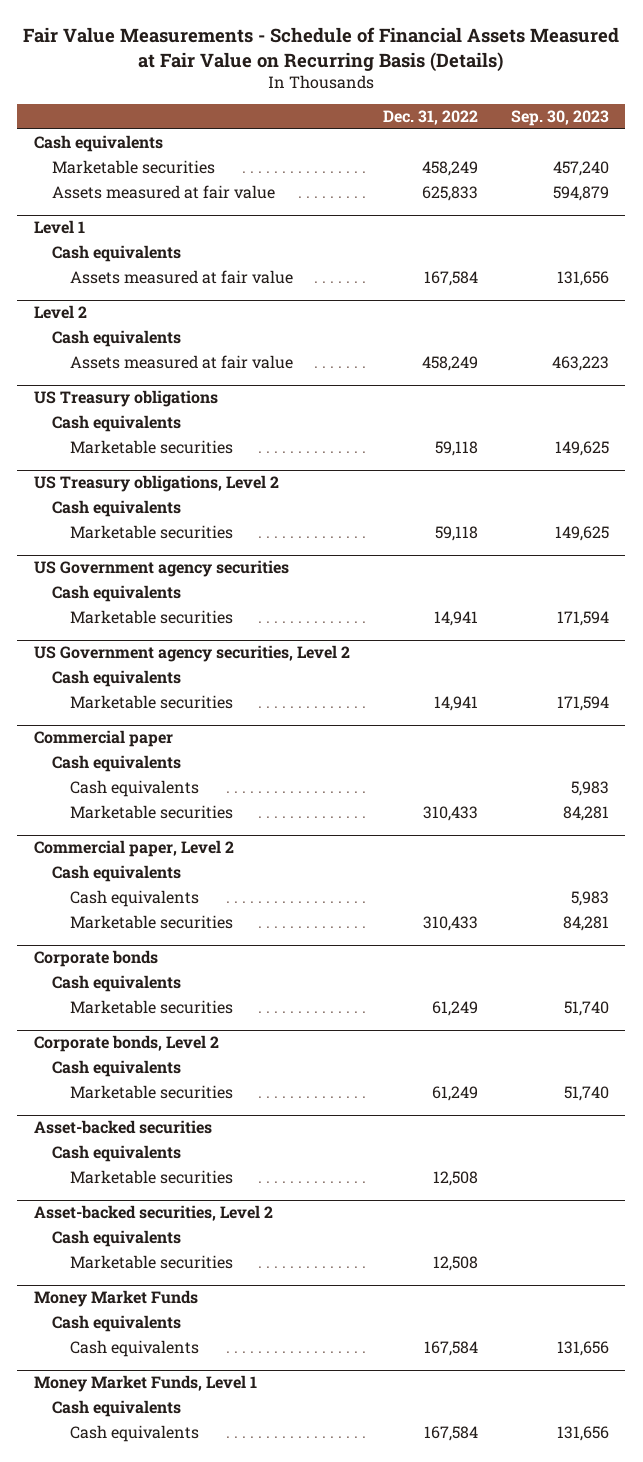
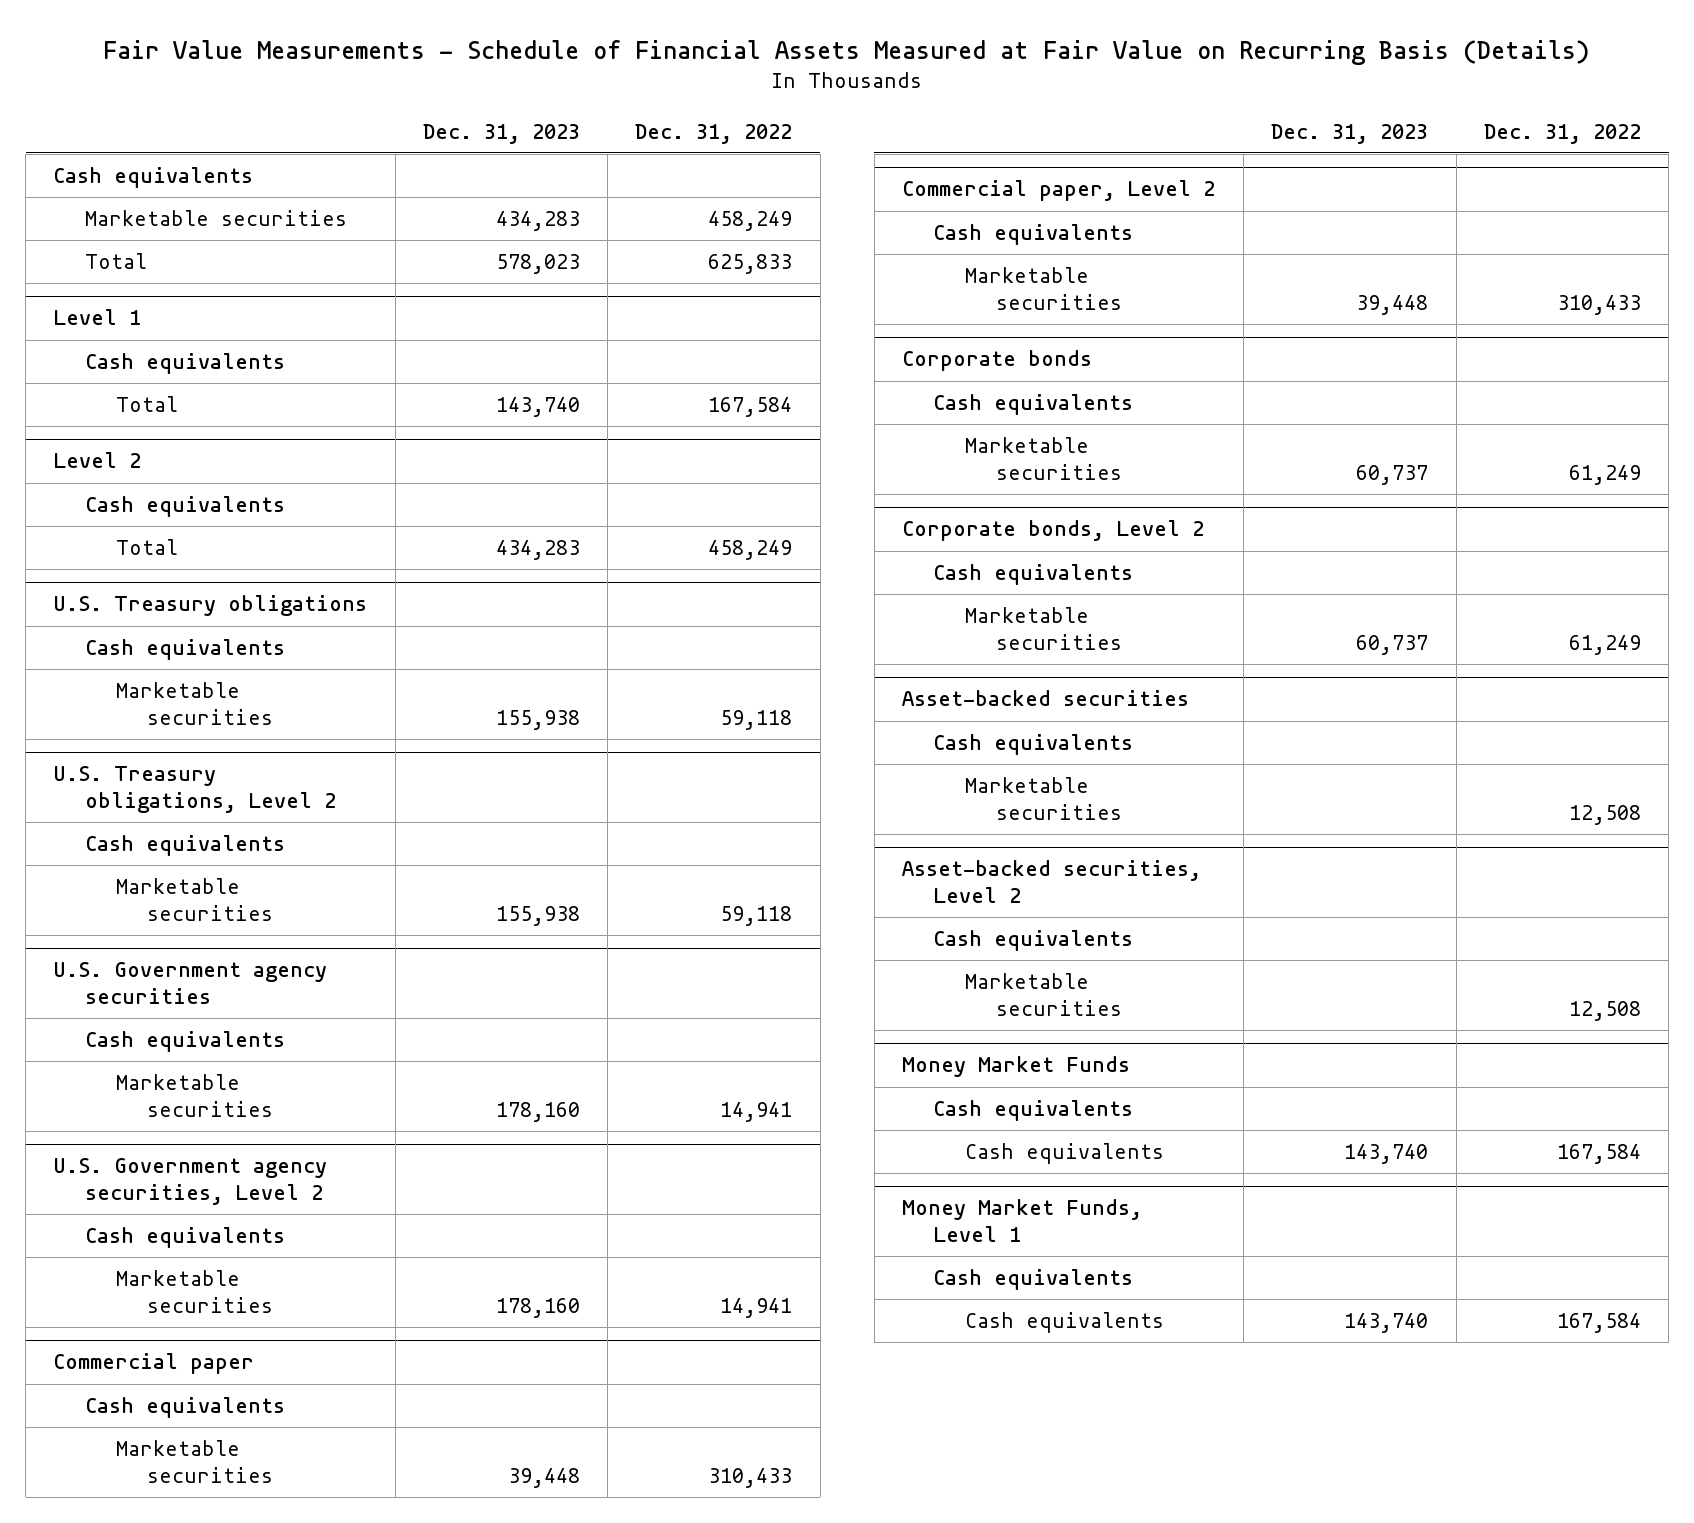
- | Dec. 31, 2022 | Sep. 30, 2023
+ | Dec. 31, 2023 | Dec. 31, 2022
- Assets measured at fair value | 625,833 | 594,879
+ Total | 578,023 | 625,833
@ Level 1
- Assets measured at fair value | 167,584 | 131,656
+ Total | 143,740 | 167,584
@ Level 2
- Assets measured at fair value | 458,249 | 463,223
- US Treasury obligations
@ Level 2
+ Total | 434,283 | 458,249
+ U.S. Treasury obligations
- US Treasury obligations, Level 2
+ U.S. Treasury obligations, Level 2
- US Government agency securities
+ U.S. Government agency securities
- US Government agency securities, Level 2
+ U.S. Government agency securities, Level 2
@ Commercial paper
- Cash equivalents | | 5,983
@ Commercial paper, Level 2
- Cash equivalents | | 5,983

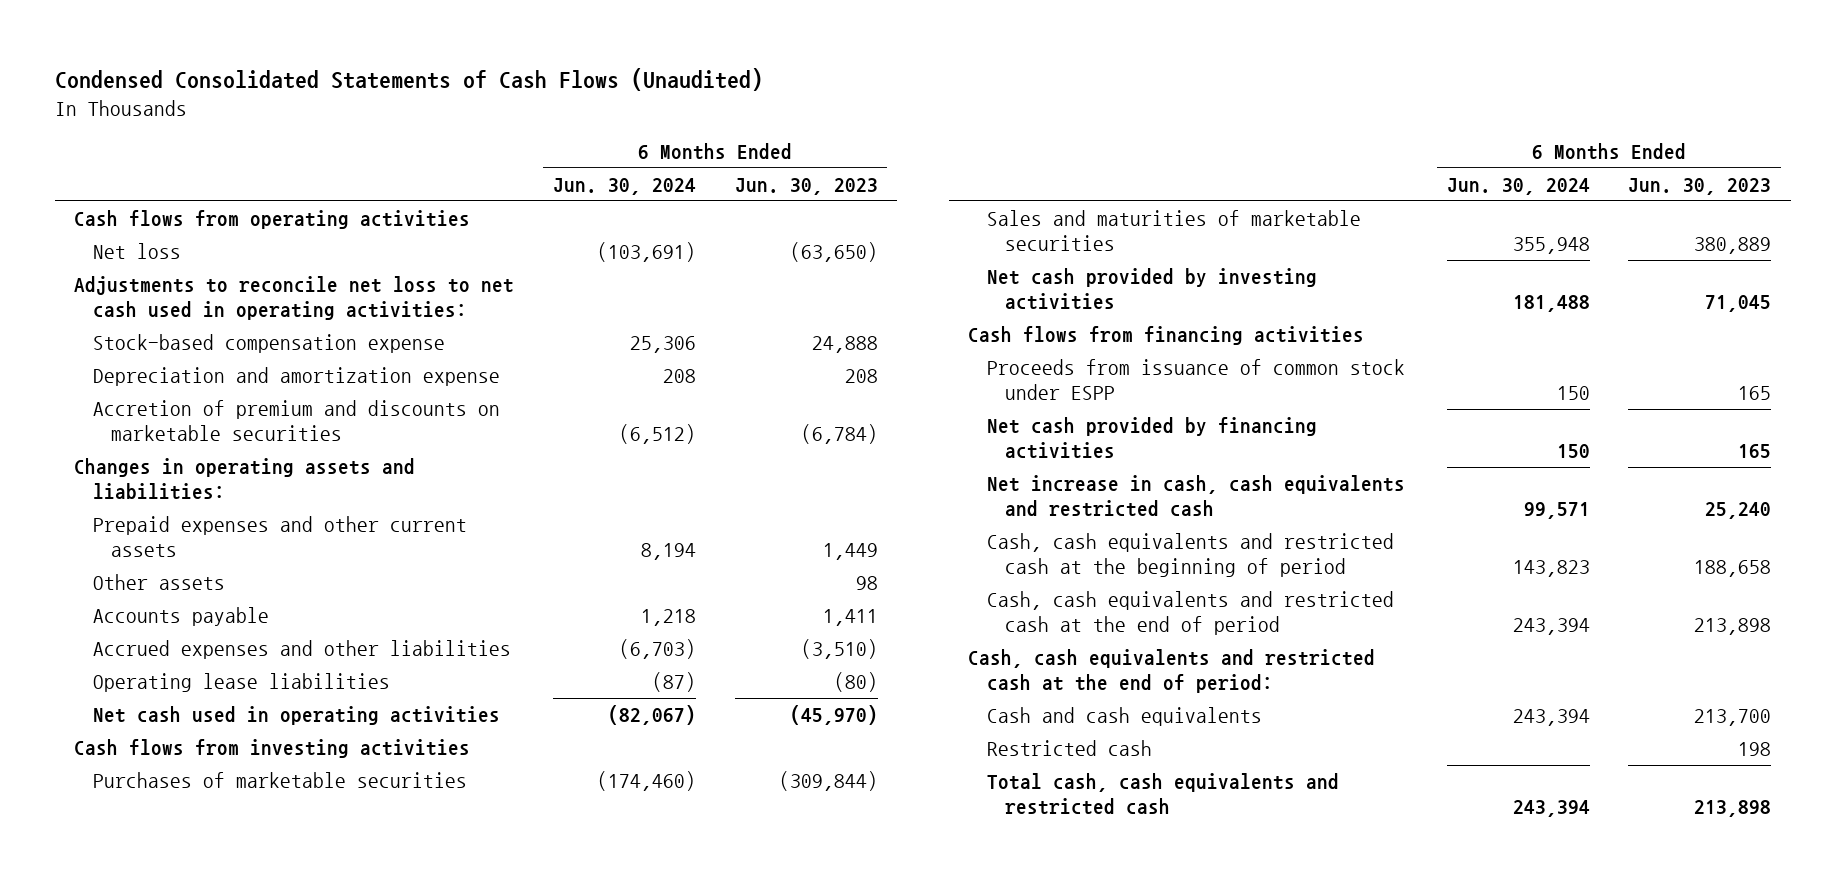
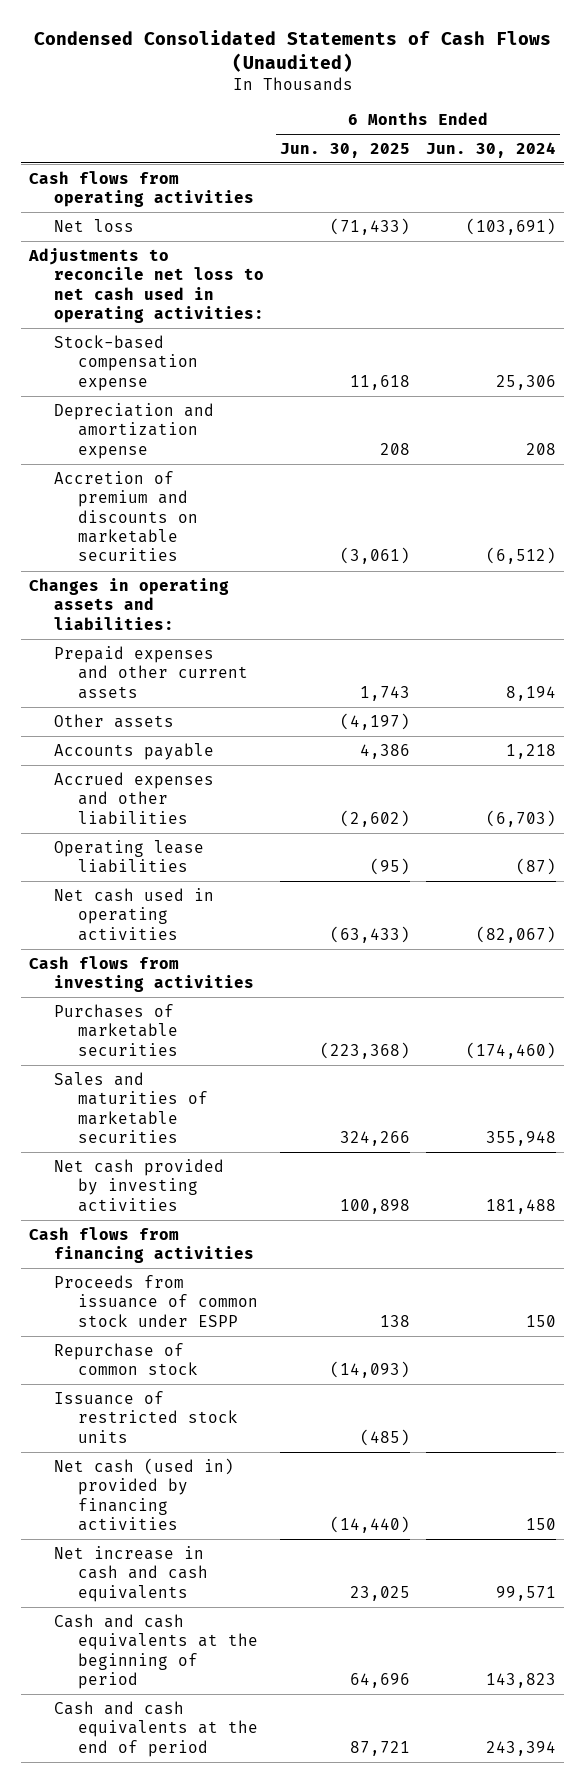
- | 6 Months Ended Jun. 30, 2024 | 6 Months Ended Jun. 30, 2023
+ | 6 Months Ended Jun. 30, 2025 | 6 Months Ended Jun. 30, 2024
- Net cash provided by financing activities | 150 | 165
- Net increase in cash, cash equivalents and restricted cash | 99,571 | 25,240
- Cash, cash equivalents and restricted cash at the beginning of period | 143,823 | 188,658
- Cash, cash equivalents and restricted cash at the end of period | 243,394 | 213,898
- Cash, cash equivalents and restricted cash at the end of period:
- Cash and cash equivalents | 243,394 | 213,700
- Restricted cash | | 198
- Total cash, cash equivalents and restricted cash | 243,394 | 213,898
+ Repurchase of common stock | (14,093) |
+ Issuance of restricted stock units | (485) |
+ Net cash (used in) provided by financing activities | (14,440) | 150
+ Net increase in cash and cash equivalents | 23,025 | 99,571
+ Cash and cash equivalents at the beginning of period | 64,696 | 143,823
+ Cash and cash equivalents at the end of period | 87,721 | 243,394

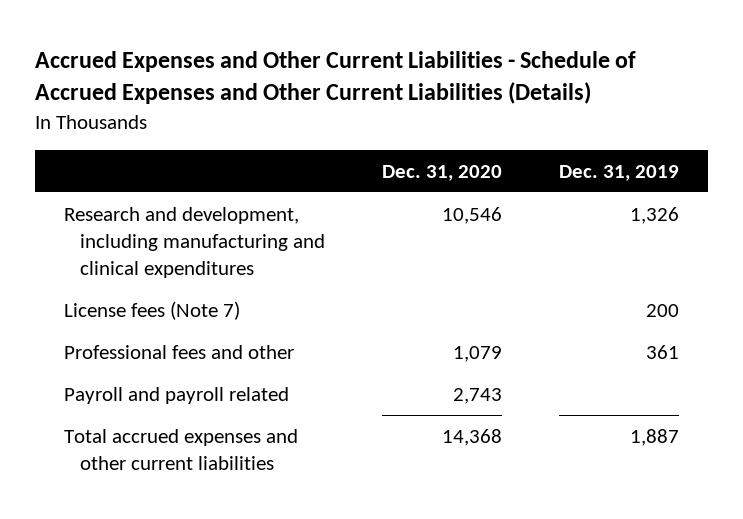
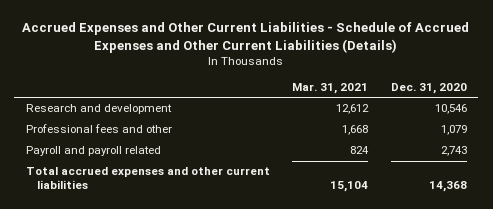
- | Dec. 31, 2020 | Dec. 31, 2019
+ | Mar. 31, 2021 | Dec. 31, 2020
- Research and development, including manufacturing and clinical expenditures | 10,546 | 1,326
- License fees (Note 7) | | 200
+ Research and development | 12,612 | 10,546

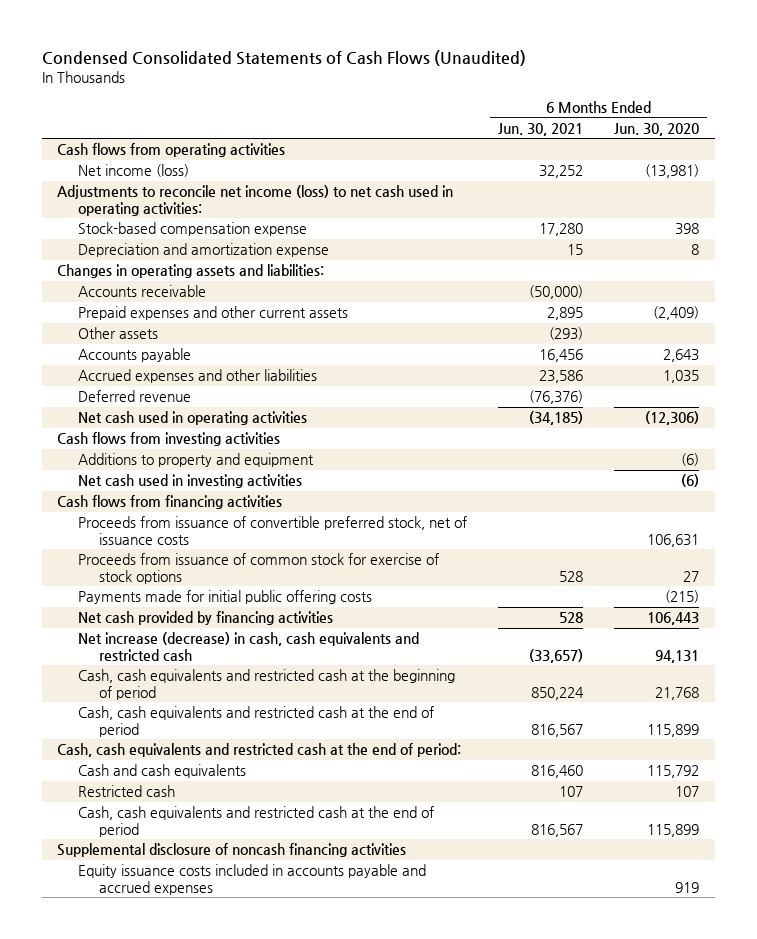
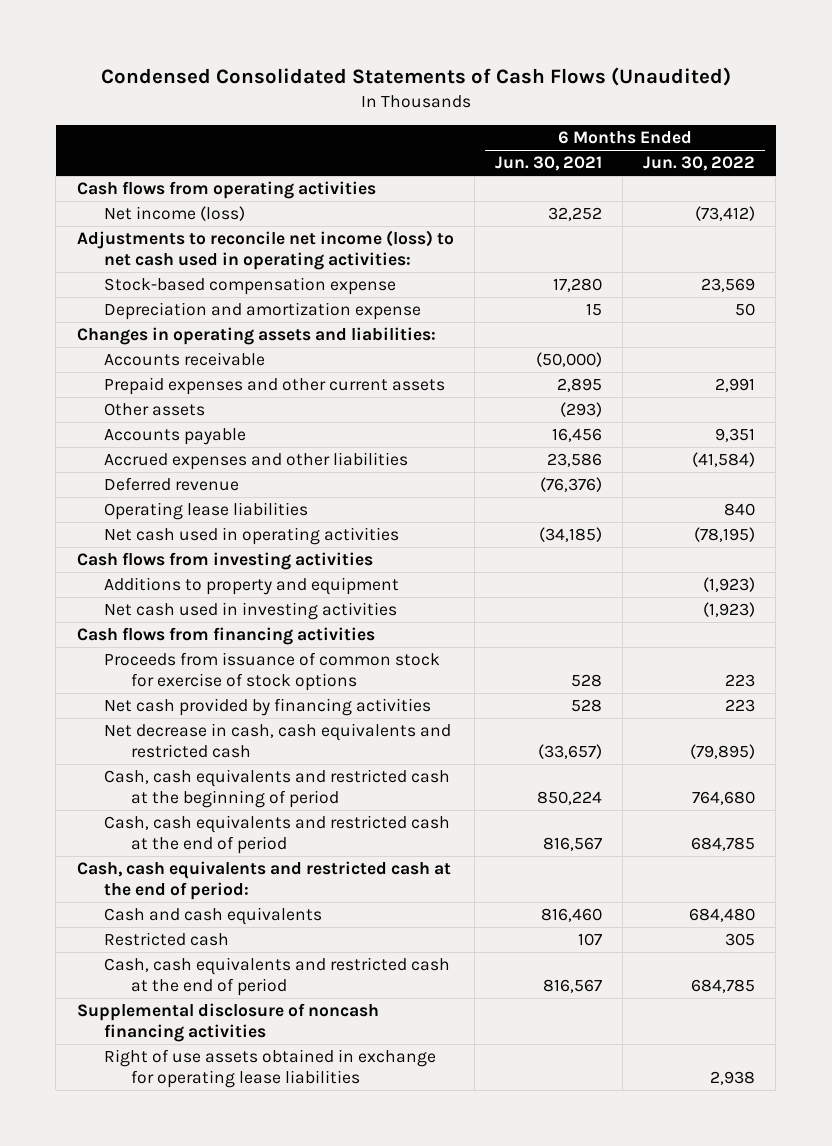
- | 6 Months Ended Jun. 30, 2021 | 6 Months Ended Jun. 30, 2020
+ | 6 Months Ended Jun. 30, 2021 | 6 Months Ended Jun. 30, 2022
+ Operating lease liabilities | | 840
- Proceeds from issuance of convertible preferred stock, net of issuance costs | | 106,631
- Payments made for initial public offering costs | | (215)
- Net increase (decrease) in cash, cash equivalents and restricted cash | (33,657) | 94,131
+ Net decrease in cash, cash equivalents and restricted cash | (33,657) | (79,895)
- Equity issuance costs included in accounts payable and accrued expenses | | 919
+ Right of use assets obtained in exchange for operating lease liabilities | | 2,938

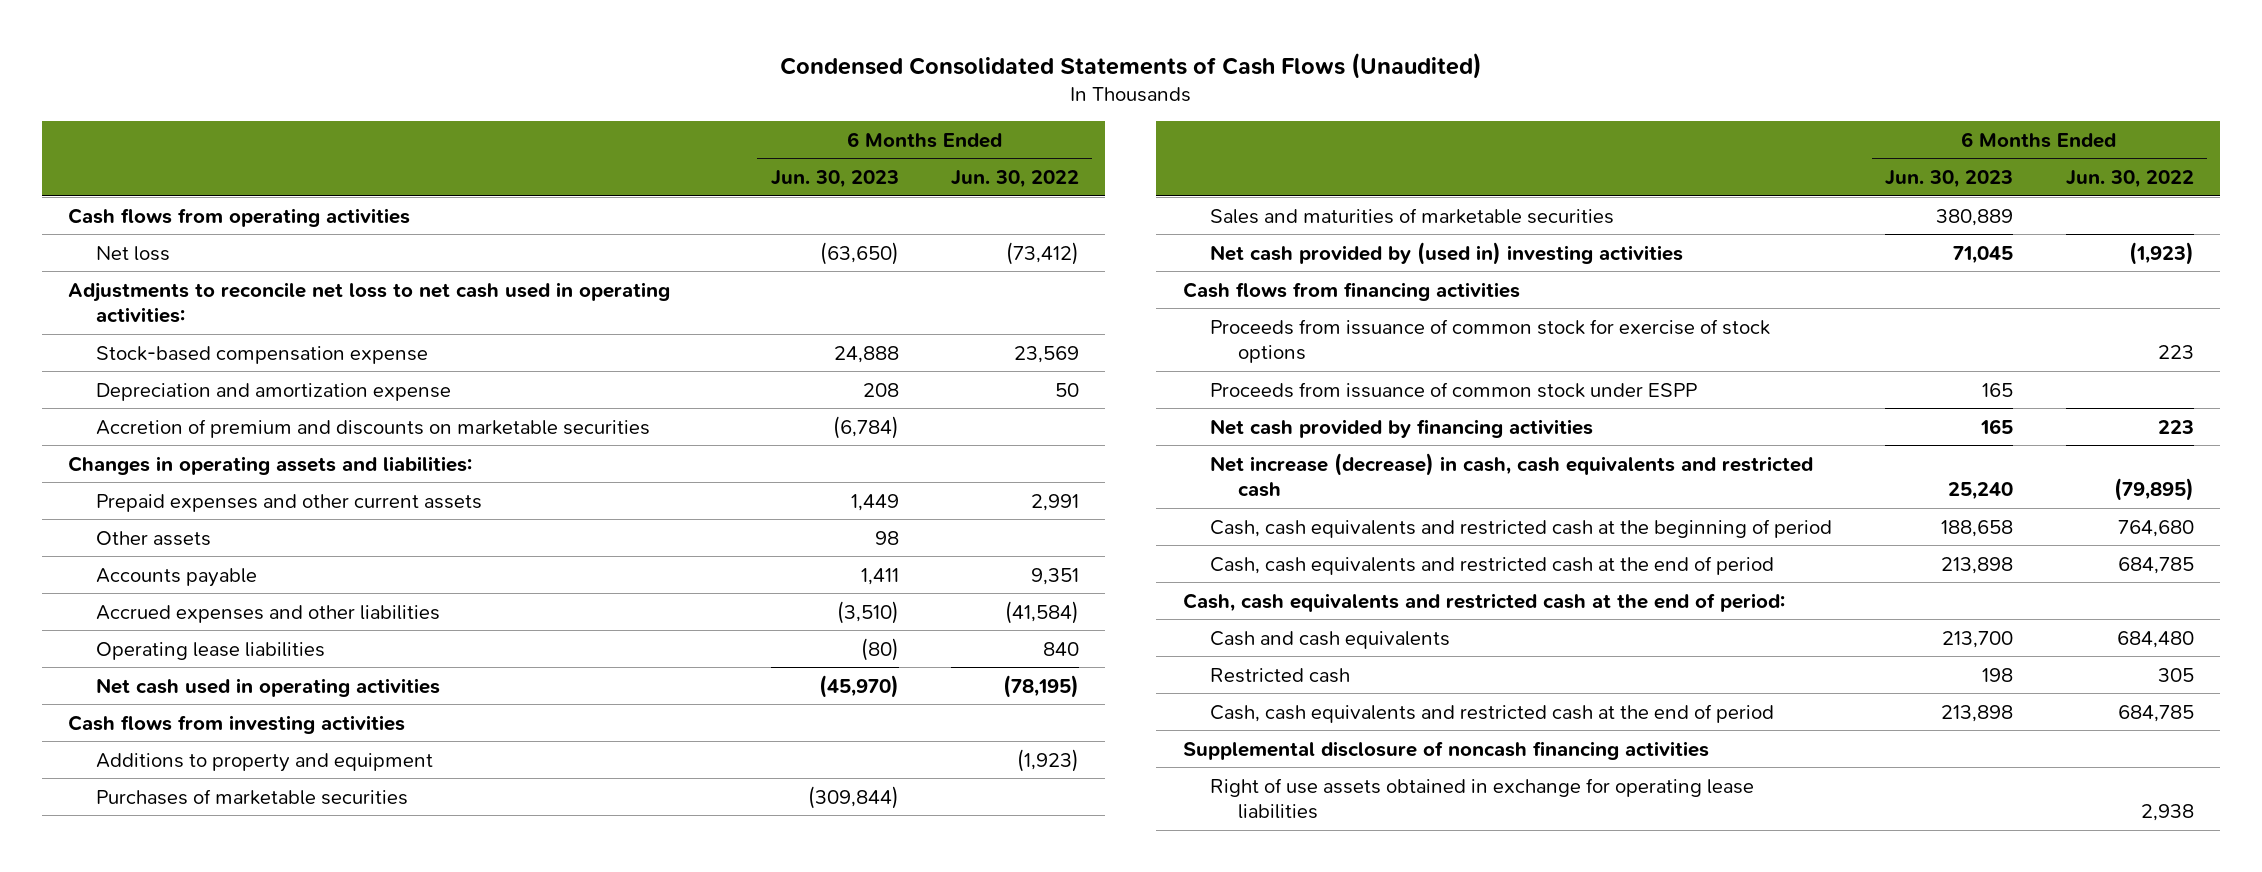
- | 6 Months Ended Jun. 30, 2021 | 6 Months Ended Jun. 30, 2022
+ | 6 Months Ended Jun. 30, 2023 | 6 Months Ended Jun. 30, 2022
- Net income (loss) | 32,252 | (73,412)
- Adjustments to reconcile net income (loss) to net cash used in operating activities:
+ Net loss | (63,650) | (73,412)
+ Adjustments to reconcile net loss to net cash used in operating activities:
+ Accretion of premium and discounts on marketable securities | (6,784) |
- Accounts receivable | (50,000) |
- Deferred revenue | (76,376) |
- Net cash used in investing activities | | (1,923)
+ Purchases of marketable securities | (309,844) |
+ Sales and maturities of marketable securities | 380,889 |
+ Net cash provided by (used in) investing activities | 71,045 | (1,923)
+ Proceeds from issuance of common stock under ESPP | 165 |
- Net decrease in cash, cash equivalents and restricted cash | (33,657) | (79,895)
+ Net increase (decrease) in cash, cash equivalents and restricted cash | 25,240 | (79,895)

